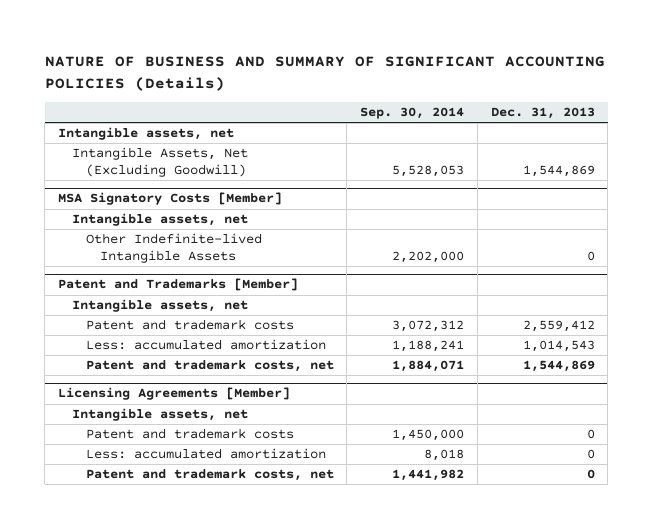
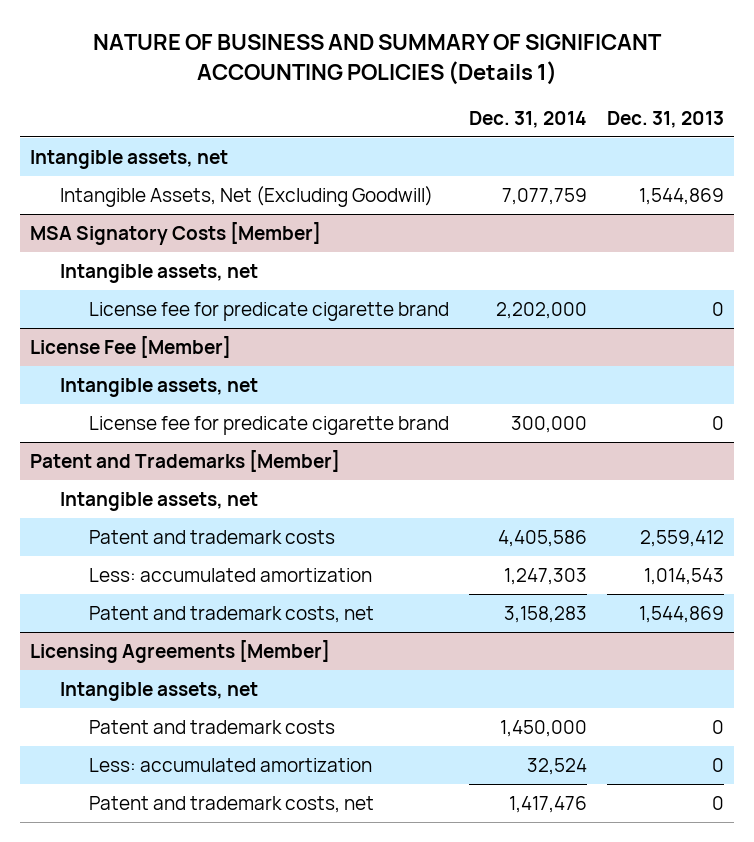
- NATURE OF BUSINESS AND SUMMARY OF SIGNIFICANT ACCOUNTING POLICIES (Details)
+ NATURE OF BUSINESS AND SUMMARY OF SIGNIFICANT ACCOUNTING POLICIES (Details 1)
- | Sep. 30, 2014 | Dec. 31, 2013
+ | Dec. 31, 2014 | Dec. 31, 2013
@ MSA Signatory Costs [Member]
- Other Indefinite-lived Intangible Assets | 2,202,000 | 0
+ License fee for predicate cigarette brand | 2,202,000 | 0
+ License Fee [Member]
+ Intangible assets, net
+ License fee for predicate cigarette brand | 300,000 | 0

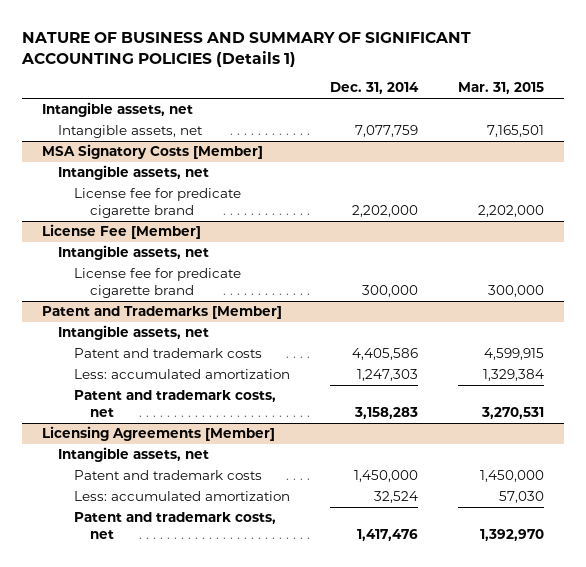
- | Dec. 31, 2014 | Dec. 31, 2013
+ | Dec. 31, 2014 | Mar. 31, 2015
- Intangible Assets, Net (Excluding Goodwill) | 7,077,759 | 1,544,869
+ Intangible assets, net | 7,077,759 | 7,165,501

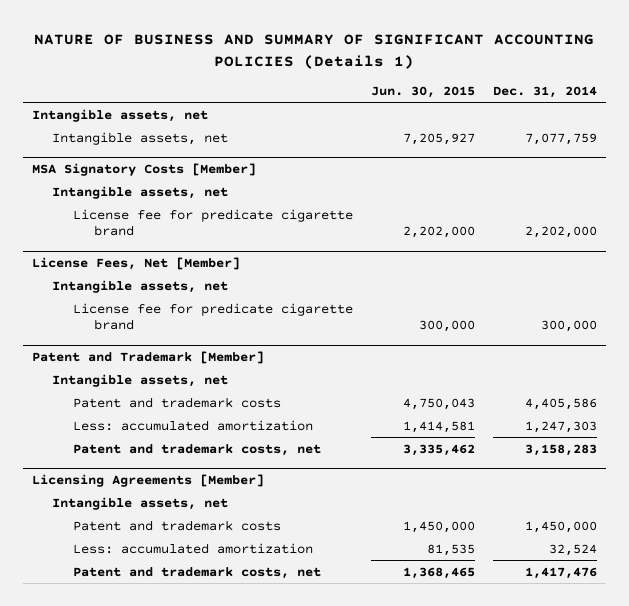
- | Dec. 31, 2014 | Mar. 31, 2015
+ | Jun. 30, 2015 | Dec. 31, 2014
- License Fee [Member]
+ License Fees, Net [Member]
- Patent and Trademarks [Member]
+ Patent and Trademark [Member]

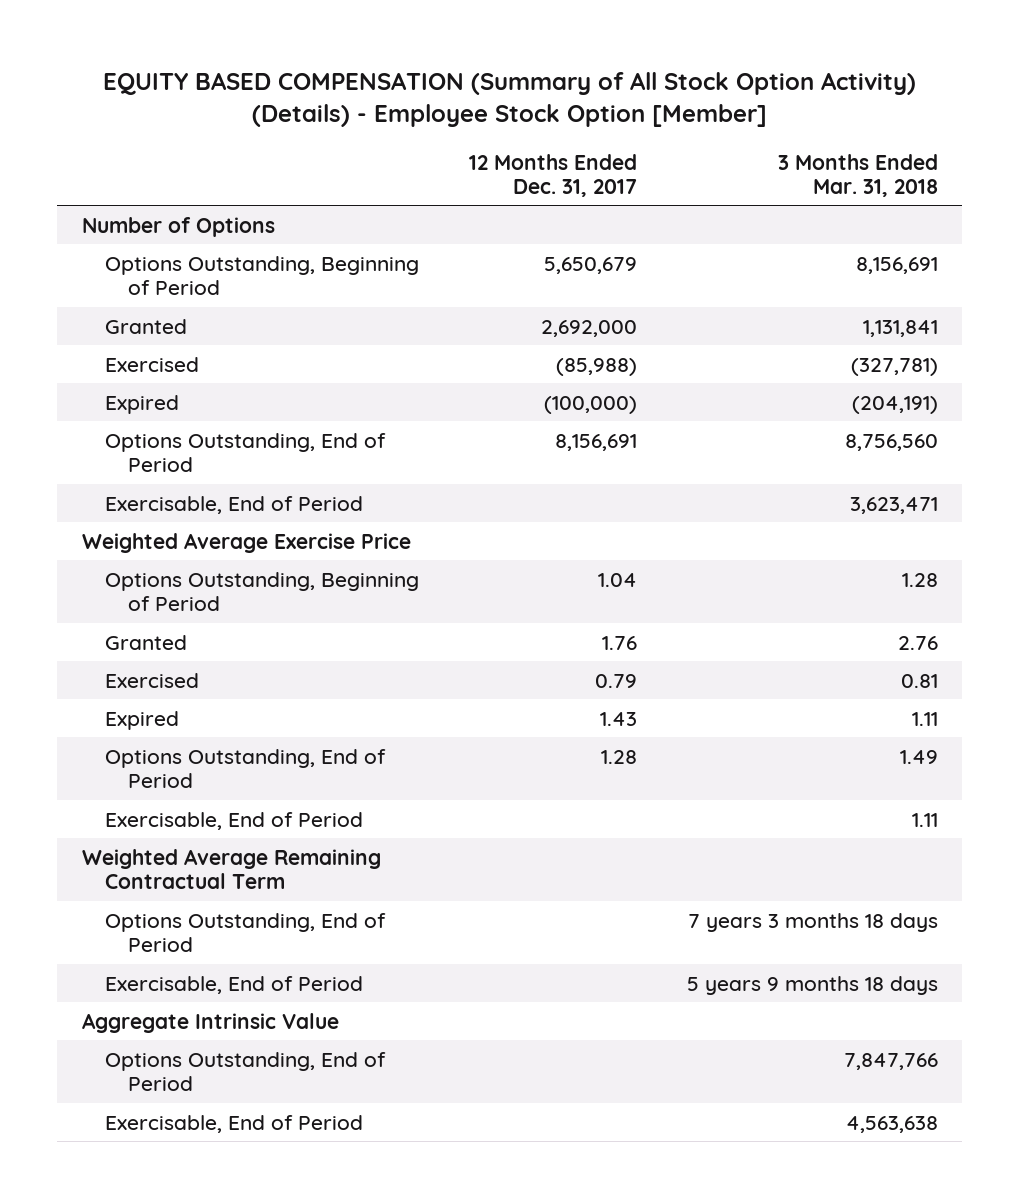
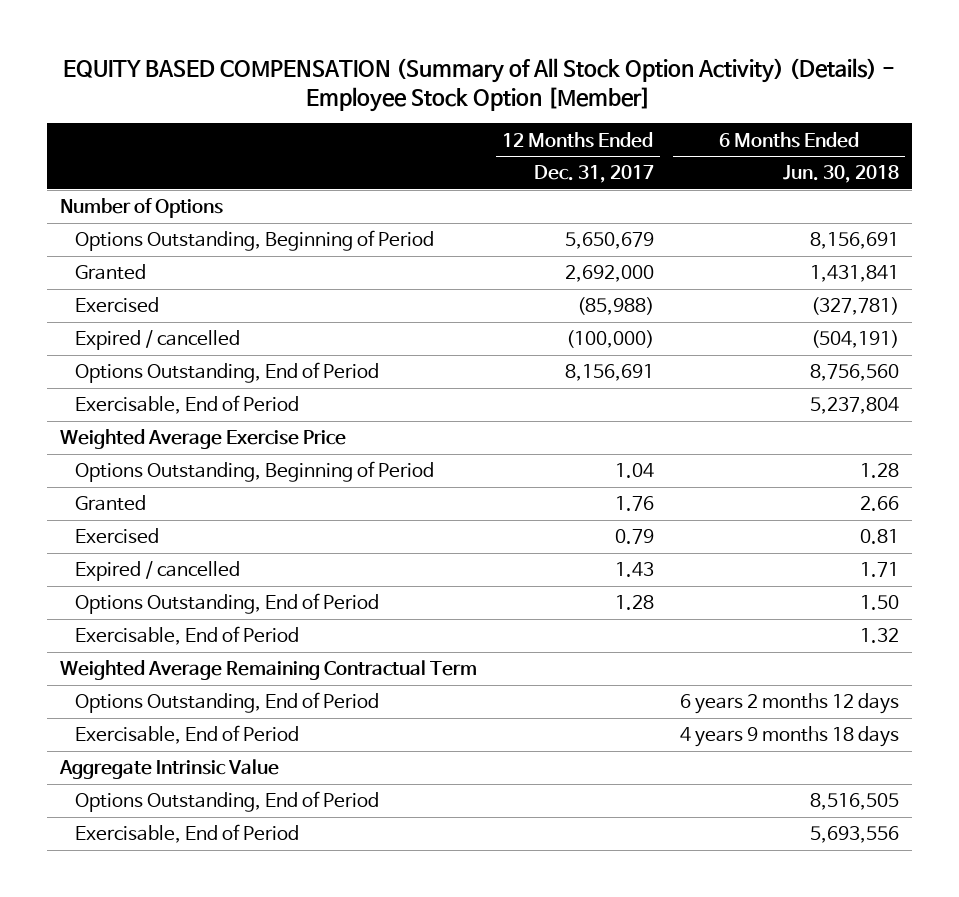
- | 12 Months Ended Dec. 31, 2017 | 3 Months Ended Mar. 31, 2018
+ | 12 Months Ended Dec. 31, 2017 | 6 Months Ended Jun. 30, 2018
- Expired | (100,000) | (204,191)
+ Expired / cancelled | (100,000) | (504,191)
- Expired | 1.43 | 1.11
+ Expired / cancelled | 1.43 | 1.71

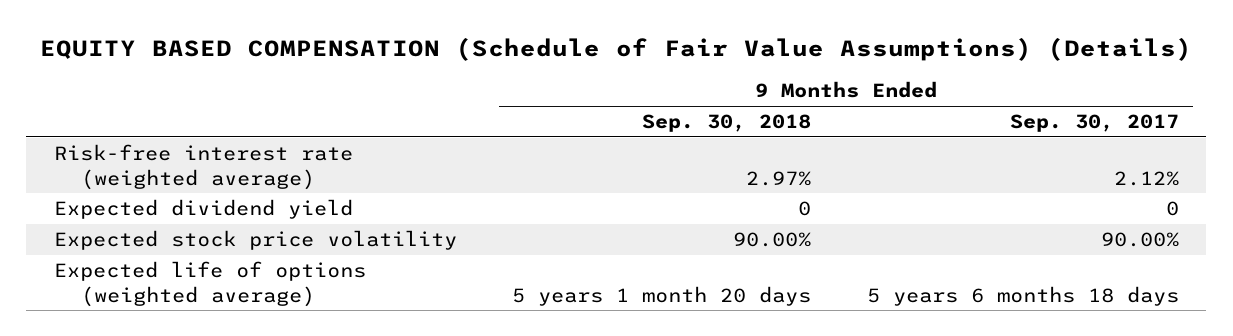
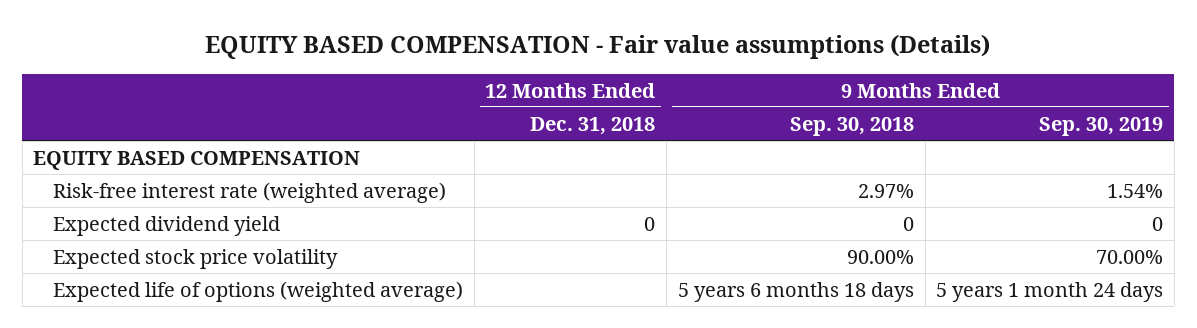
- EQUITY BASED COMPENSATION (Schedule of Fair Value Assumptions) (Details)
+ EQUITY BASED COMPENSATION - Fair value assumptions (Details)
- | 9 Months Ended Sep. 30, 2018 | 9 Months Ended Sep. 30, 2017
+ | 12 Months Ended Dec. 31, 2018 | 9 Months Ended Sep. 30, 2018 | 9 Months Ended Sep. 30, 2019
+ EQUITY BASED COMPENSATION
- Expected life of options (weighted average) | 5 years 1 month 20 days | 5 years 6 months 18 days
+ Expected life of options (weighted average) | | 5 years 6 months 18 days | 5 years 1 month 24 days

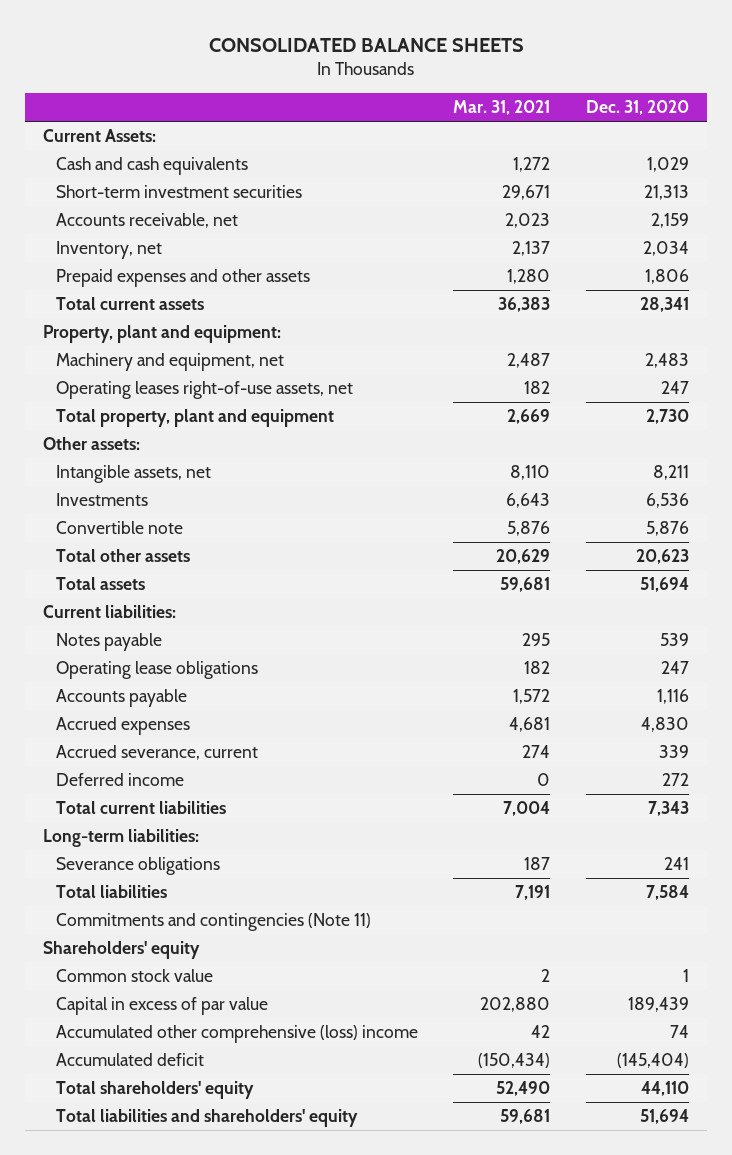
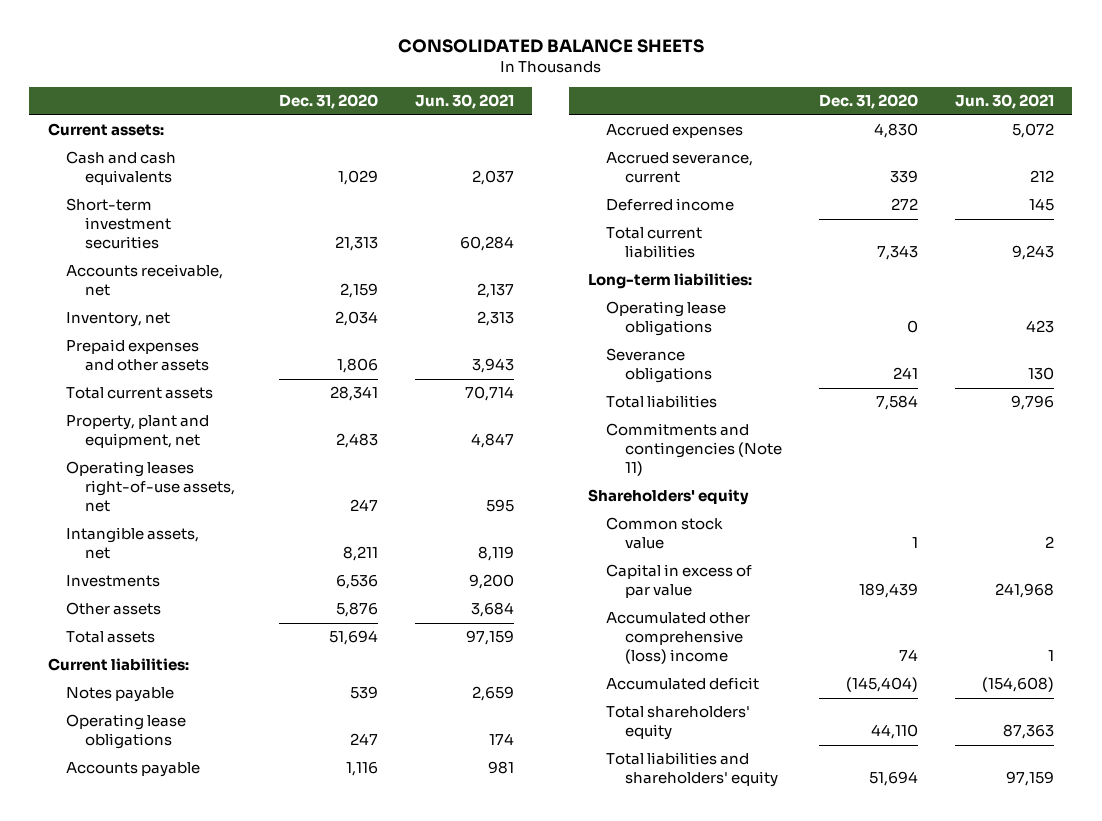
- | Mar. 31, 2021 | Dec. 31, 2020
+ | Dec. 31, 2020 | Jun. 30, 2021
- Current Assets:
+ Current assets:
- Property, plant and equipment:
- Machinery and equipment, net | 2,487 | 2,483
+ Property, plant and equipment, net | 2,483 | 4,847
- Total property, plant and equipment | 2,669 | 2,730
- Other assets:
- Convertible note | 5,876 | 5,876
- Total other assets | 20,629 | 20,623
+ Other assets | 5,876 | 3,684
+ Operating lease obligations | 0 | 423

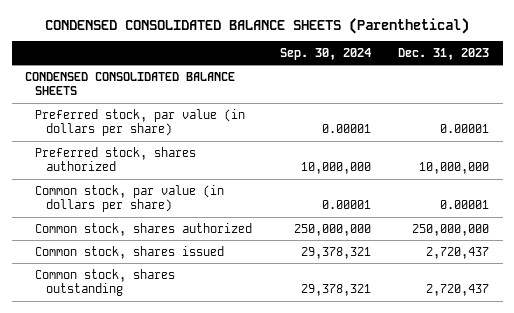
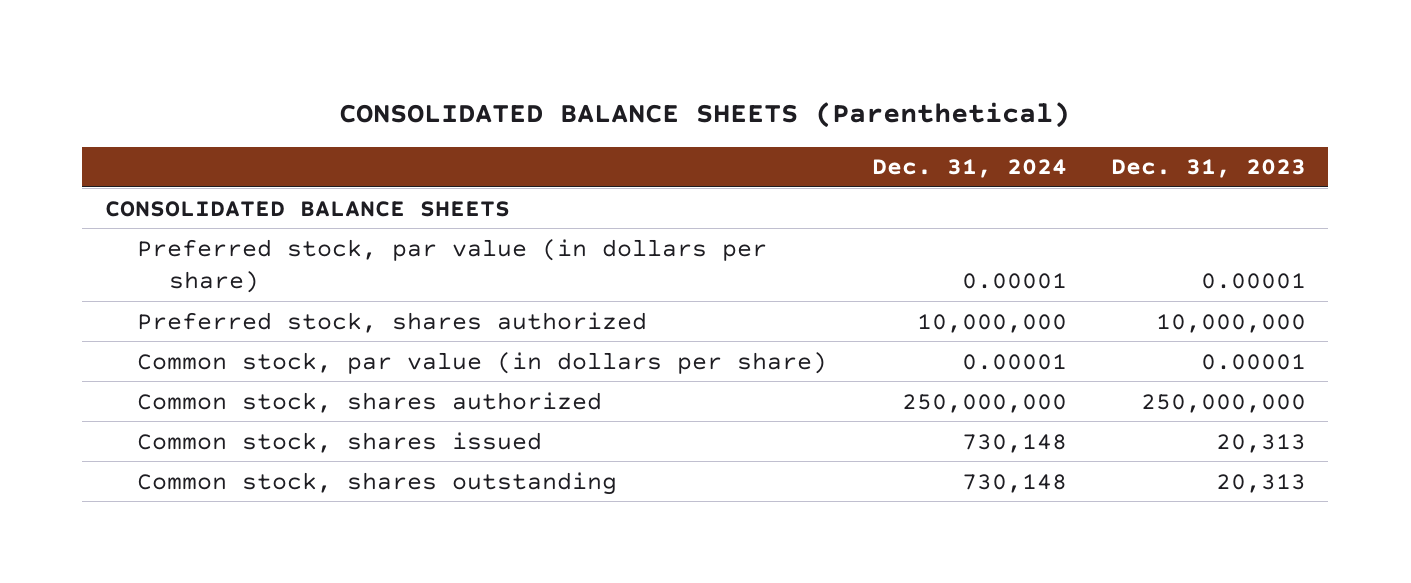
- CONDENSED CONSOLIDATED BALANCE SHEETS (Parenthetical)
+ CONSOLIDATED BALANCE SHEETS (Parenthetical)
- | Sep. 30, 2024 | Dec. 31, 2023
+ | Dec. 31, 2024 | Dec. 31, 2023
- CONDENSED CONSOLIDATED BALANCE SHEETS
+ CONSOLIDATED BALANCE SHEETS
- Common stock, shares issued | 29,378,321 | 2,720,437
- Common stock, shares outstanding | 29,378,321 | 2,720,437
+ Common stock, shares issued | 730,148 | 20,313
+ Common stock, shares outstanding | 730,148 | 20,313

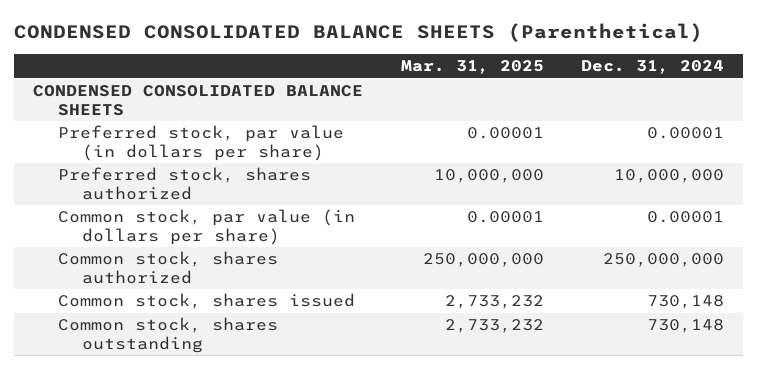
- CONSOLIDATED BALANCE SHEETS (Parenthetical)
+ CONDENSED CONSOLIDATED BALANCE SHEETS (Parenthetical)
- | Dec. 31, 2024 | Dec. 31, 2023
+ | Mar. 31, 2025 | Dec. 31, 2024
- CONSOLIDATED BALANCE SHEETS
+ CONDENSED CONSOLIDATED BALANCE SHEETS

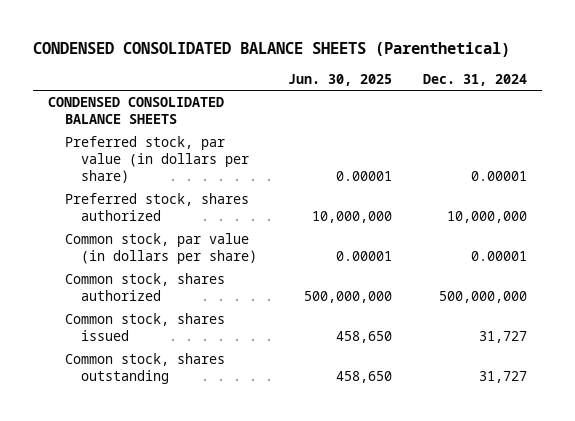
- | Mar. 31, 2025 | Dec. 31, 2024
+ | Jun. 30, 2025 | Dec. 31, 2024
- Common stock, shares authorized | 250,000,000 | 250,000,000
- Common stock, shares issued | 2,733,232 | 730,148
- Common stock, shares outstanding | 2,733,232 | 730,148
+ Common stock, shares authorized | 500,000,000 | 500,000,000
+ Common stock, shares issued | 458,650 | 31,727
+ Common stock, shares outstanding | 458,650 | 31,727

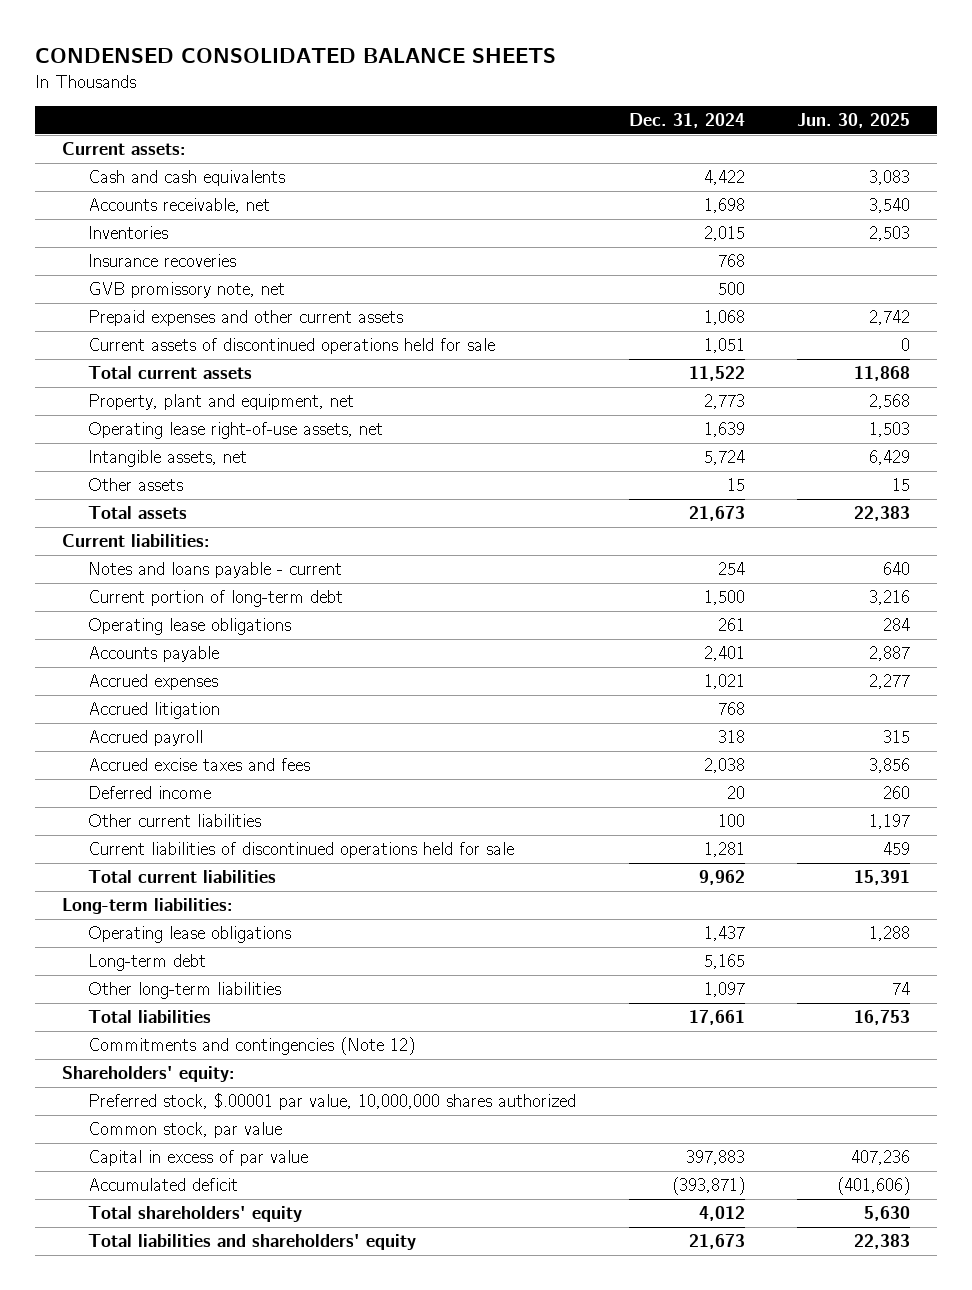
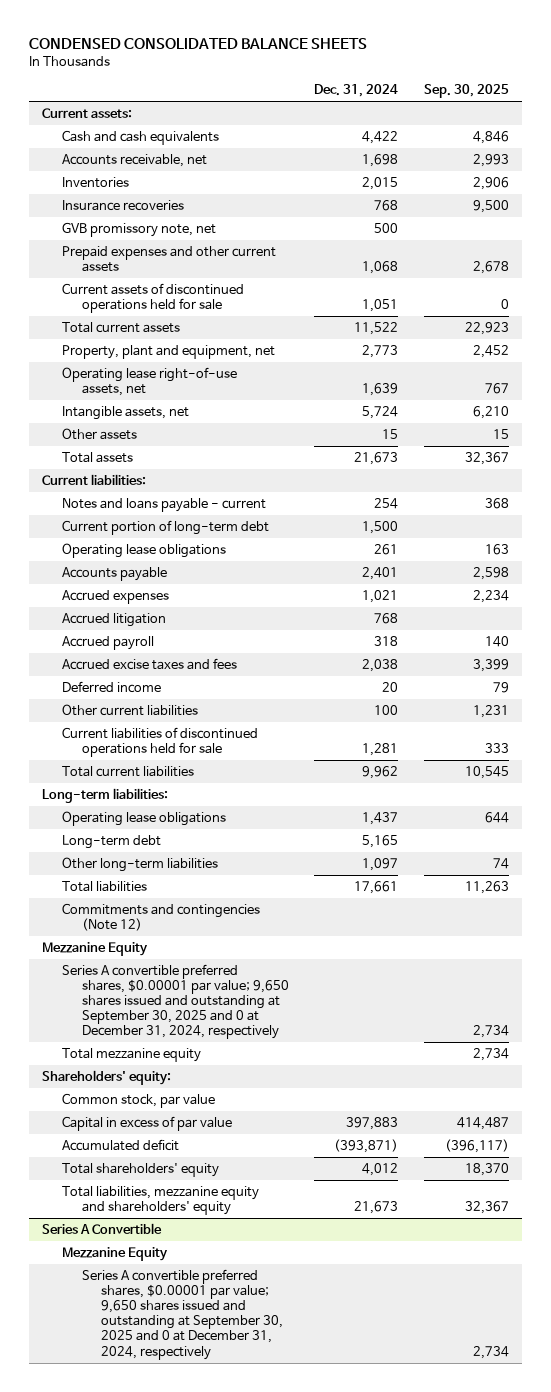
- | Dec. 31, 2024 | Jun. 30, 2025
+ | Dec. 31, 2024 | Sep. 30, 2025
+ Mezzanine Equity
+ Series A convertible preferred shares, $0.00001 par value; 9,650 shares issued and outstanding at September 30, 2025 and 0 at December 31, 2024, respectively | | 2,734
+ Total mezzanine equity | | 2,734
- Preferred stock, $.00001 par value, 10,000,000 shares authorized
- Total liabilities and shareholders' equity | 21,673 | 22,383
+ Total liabilities, mezzanine equity and shareholders' equity | 21,673 | 32,367
+ Series A Convertible
+ Mezzanine Equity
+ Series A convertible preferred shares, $0.00001 par value; 9,650 shares issued and outstanding at September 30, 2025 and 0 at December 31, 2024, respectively | | 2,734

